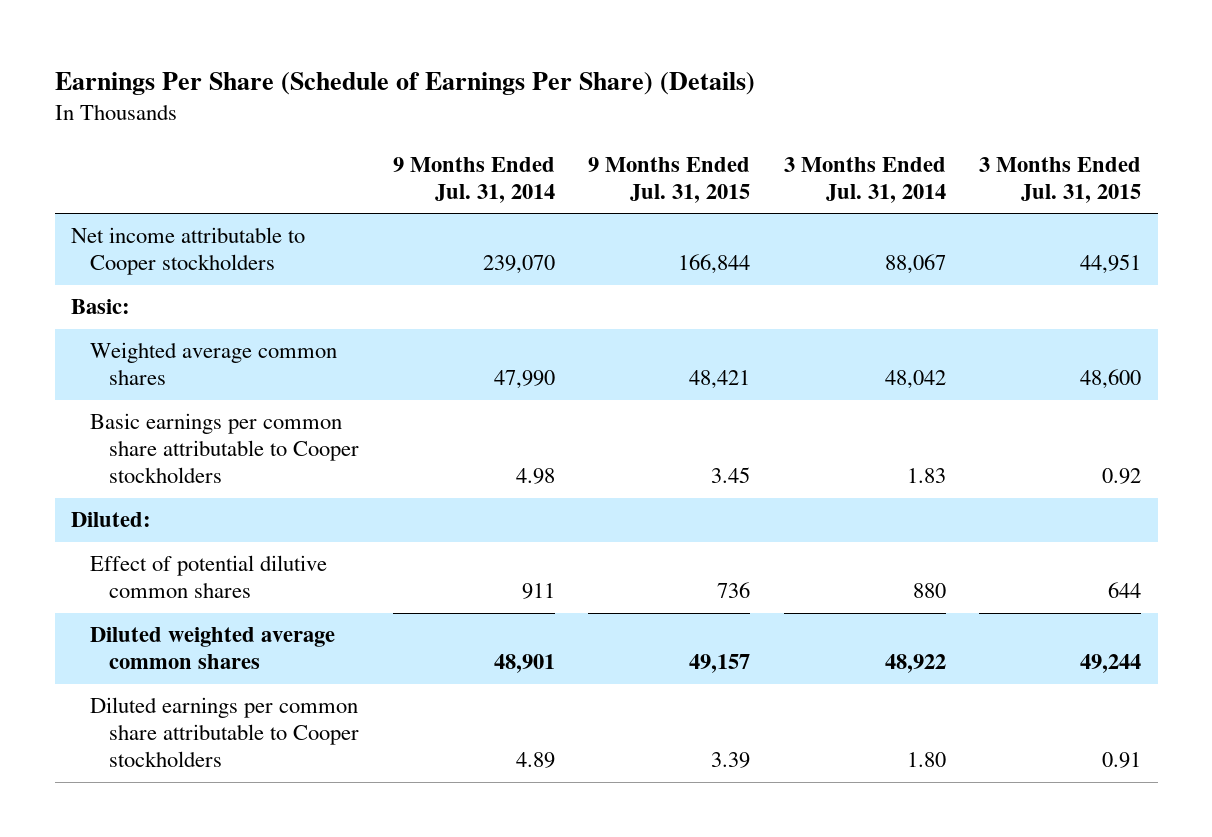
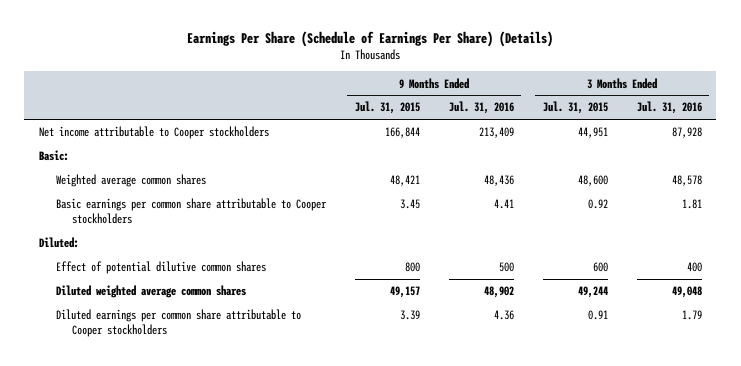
- | 9 Months Ended Jul. 31, 2014 | 9 Months Ended Jul. 31, 2015 | 3 Months Ended Jul. 31, 2014 | 3 Months Ended Jul. 31, 2015
+ | 9 Months Ended Jul. 31, 2015 | 9 Months Ended Jul. 31, 2016 | 3 Months Ended Jul. 31, 2015 | 3 Months Ended Jul. 31, 2016
- Effect of potential dilutive common shares | 911 | 736 | 880 | 644
+ Effect of potential dilutive common shares | 800 | 500 | 600 | 400

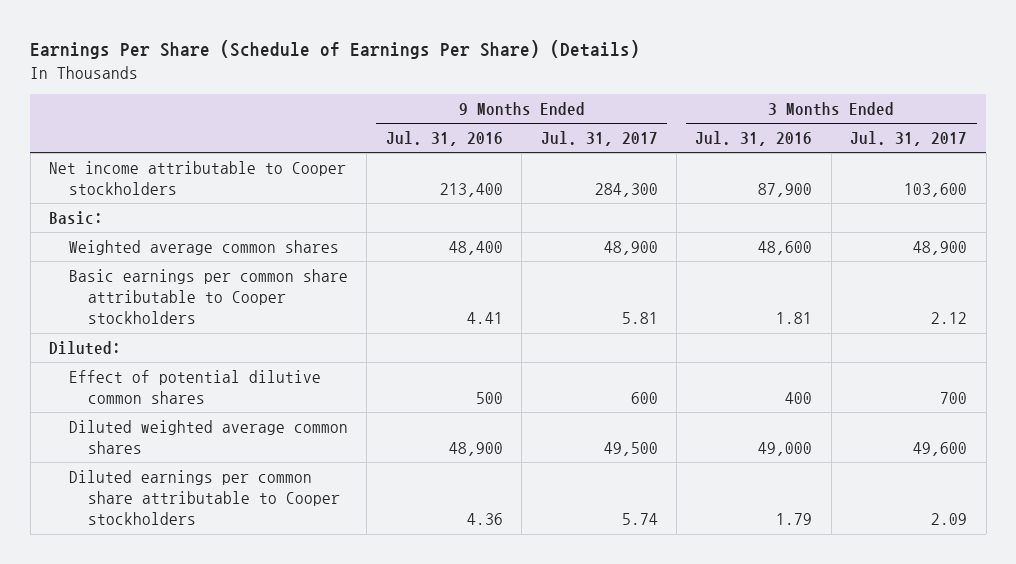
- | 9 Months Ended Jul. 31, 2015 | 9 Months Ended Jul. 31, 2016 | 3 Months Ended Jul. 31, 2015 | 3 Months Ended Jul. 31, 2016
+ | 9 Months Ended Jul. 31, 2016 | 9 Months Ended Jul. 31, 2017 | 3 Months Ended Jul. 31, 2016 | 3 Months Ended Jul. 31, 2017
- Net income attributable to Cooper stockholders | 166,844 | 213,409 | 44,951 | 87,928
+ Net income attributable to Cooper stockholders | 213,400 | 284,300 | 87,900 | 103,600
- Weighted average common shares | 48,421 | 48,436 | 48,600 | 48,578
+ Weighted average common shares | 48,400 | 48,900 | 48,600 | 48,900
- Diluted weighted average common shares | 49,157 | 48,902 | 49,244 | 49,048
+ Diluted weighted average common shares | 48,900 | 49,500 | 49,000 | 49,600

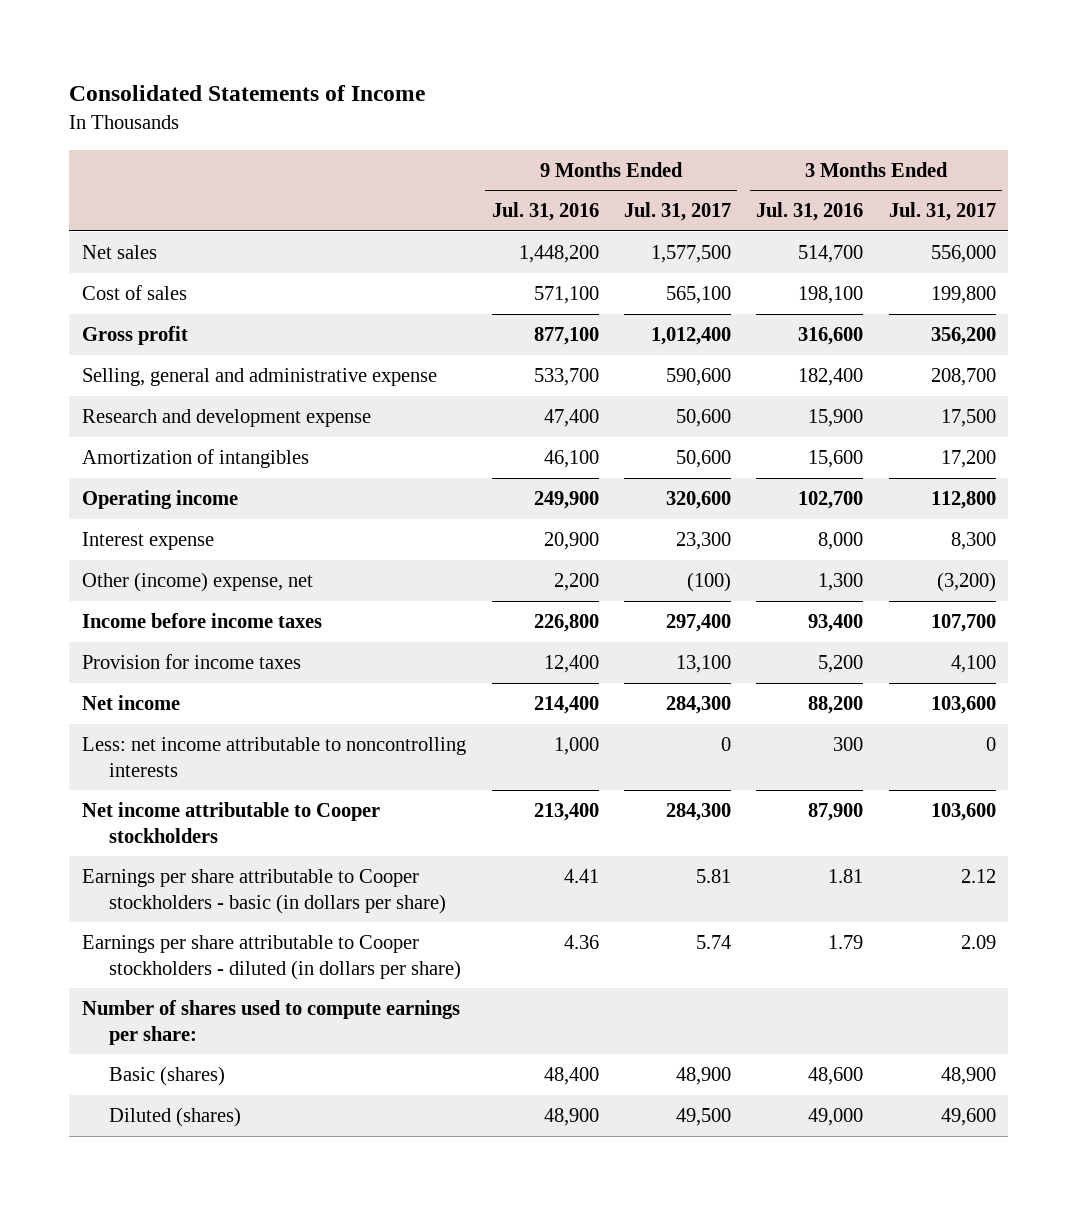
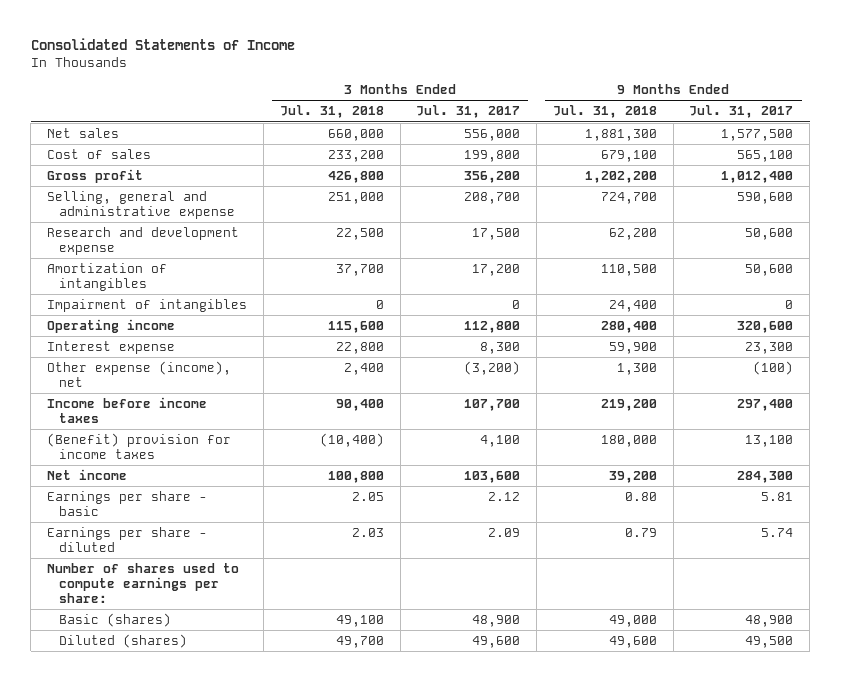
- | 9 Months Ended Jul. 31, 2016 | 9 Months Ended Jul. 31, 2017 | 3 Months Ended Jul. 31, 2016 | 3 Months Ended Jul. 31, 2017
+ | 3 Months Ended Jul. 31, 2018 | 3 Months Ended Jul. 31, 2017 | 9 Months Ended Jul. 31, 2018 | 9 Months Ended Jul. 31, 2017
+ Impairment of intangibles | 0 | 0 | 24,400 | 0
- Other (income) expense, net | 2,200 | (100) | 1,300 | (3,200)
+ Other expense (income), net | 2,400 | (3,200) | 1,300 | (100)
- Provision for income taxes | 12,400 | 13,100 | 5,200 | 4,100
+ (Benefit) provision for income taxes | (10,400) | 4,100 | 180,000 | 13,100
- Less: net income attributable to noncontrolling interests | 1,000 | 0 | 300 | 0
- Net income attributable to Cooper stockholders | 213,400 | 284,300 | 87,900 | 103,600
- Earnings per share attributable to Cooper stockholders - basic (in dollars per share) | 4.41 | 5.81 | 1.81 | 2.12
- Earnings per share attributable to Cooper stockholders - diluted (in dollars per share) | 4.36 | 5.74 | 1.79 | 2.09
+ Earnings per share - basic | 2.05 | 2.12 | 0.80 | 5.81
+ Earnings per share - diluted | 2.03 | 2.09 | 0.79 | 5.74

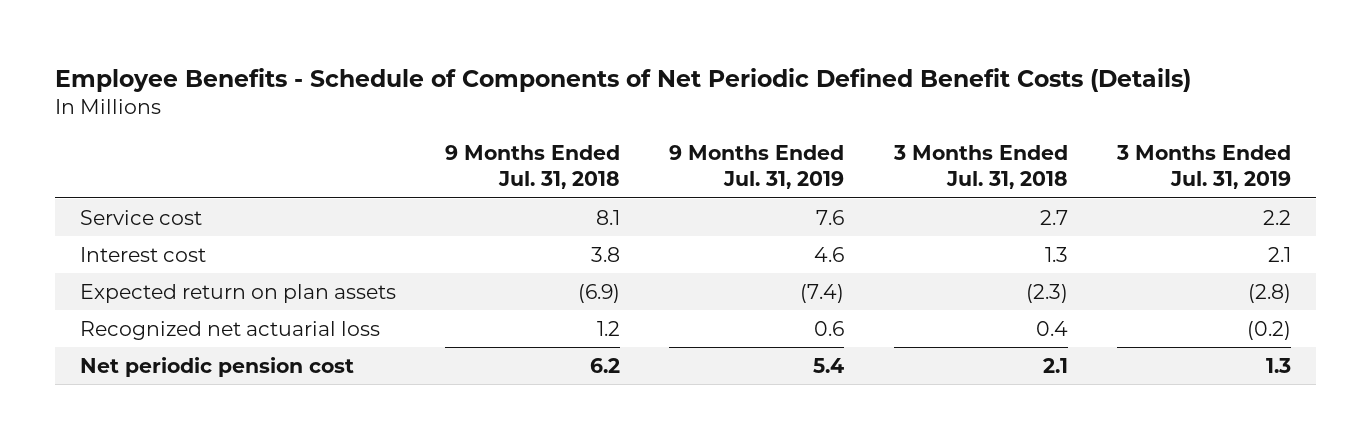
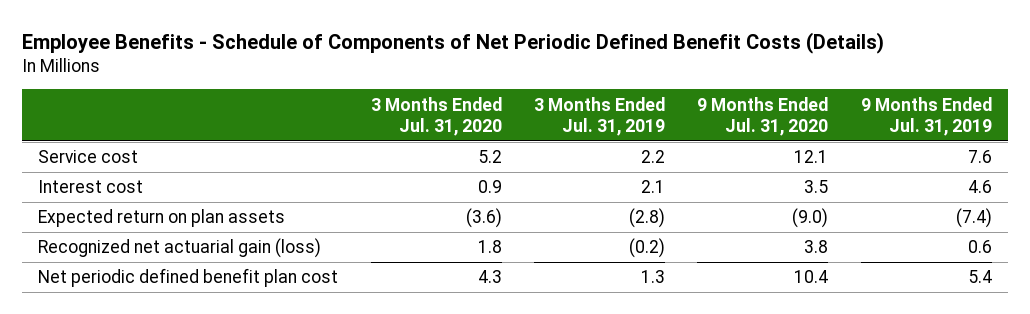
- | 9 Months Ended Jul. 31, 2018 | 9 Months Ended Jul. 31, 2019 | 3 Months Ended Jul. 31, 2018 | 3 Months Ended Jul. 31, 2019
+ | 3 Months Ended Jul. 31, 2020 | 3 Months Ended Jul. 31, 2019 | 9 Months Ended Jul. 31, 2020 | 9 Months Ended Jul. 31, 2019
- Recognized net actuarial loss | 1.2 | 0.6 | 0.4 | (0.2)
- Net periodic pension cost | 6.2 | 5.4 | 2.1 | 1.3
+ Recognized net actuarial gain (loss) | 1.8 | (0.2) | 3.8 | 0.6
+ Net periodic defined benefit plan cost | 4.3 | 1.3 | 10.4 | 5.4

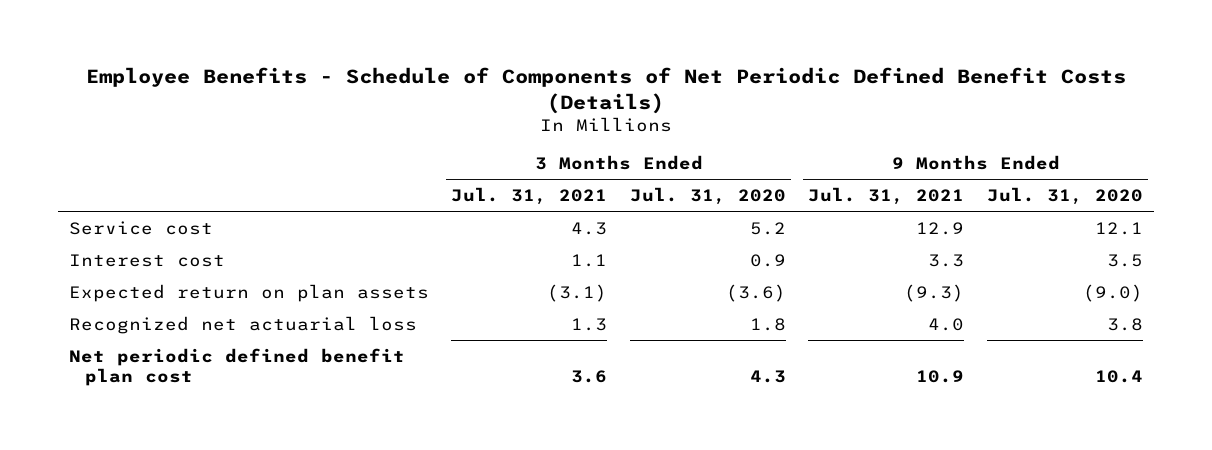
- | 3 Months Ended Jul. 31, 2020 | 3 Months Ended Jul. 31, 2019 | 9 Months Ended Jul. 31, 2020 | 9 Months Ended Jul. 31, 2019
+ | 3 Months Ended Jul. 31, 2021 | 3 Months Ended Jul. 31, 2020 | 9 Months Ended Jul. 31, 2021 | 9 Months Ended Jul. 31, 2020
- Recognized net actuarial gain (loss) | 1.8 | (0.2) | 3.8 | 0.6
+ Recognized net actuarial loss | 1.3 | 1.8 | 4.0 | 3.8

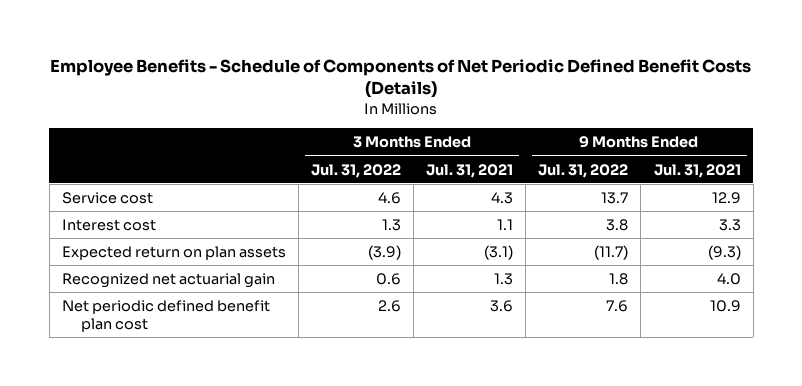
- | 3 Months Ended Jul. 31, 2021 | 3 Months Ended Jul. 31, 2020 | 9 Months Ended Jul. 31, 2021 | 9 Months Ended Jul. 31, 2020
+ | 3 Months Ended Jul. 31, 2022 | 3 Months Ended Jul. 31, 2021 | 9 Months Ended Jul. 31, 2022 | 9 Months Ended Jul. 31, 2021
- Recognized net actuarial loss | 1.3 | 1.8 | 4.0 | 3.8
+ Recognized net actuarial gain | 0.6 | 1.3 | 1.8 | 4.0

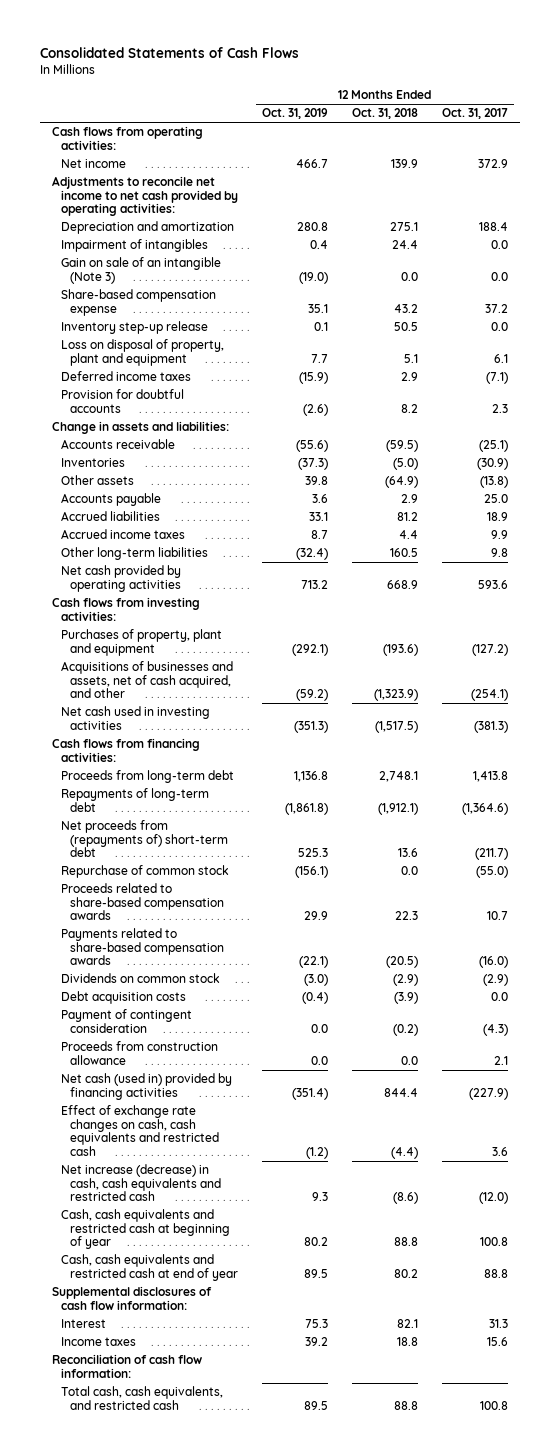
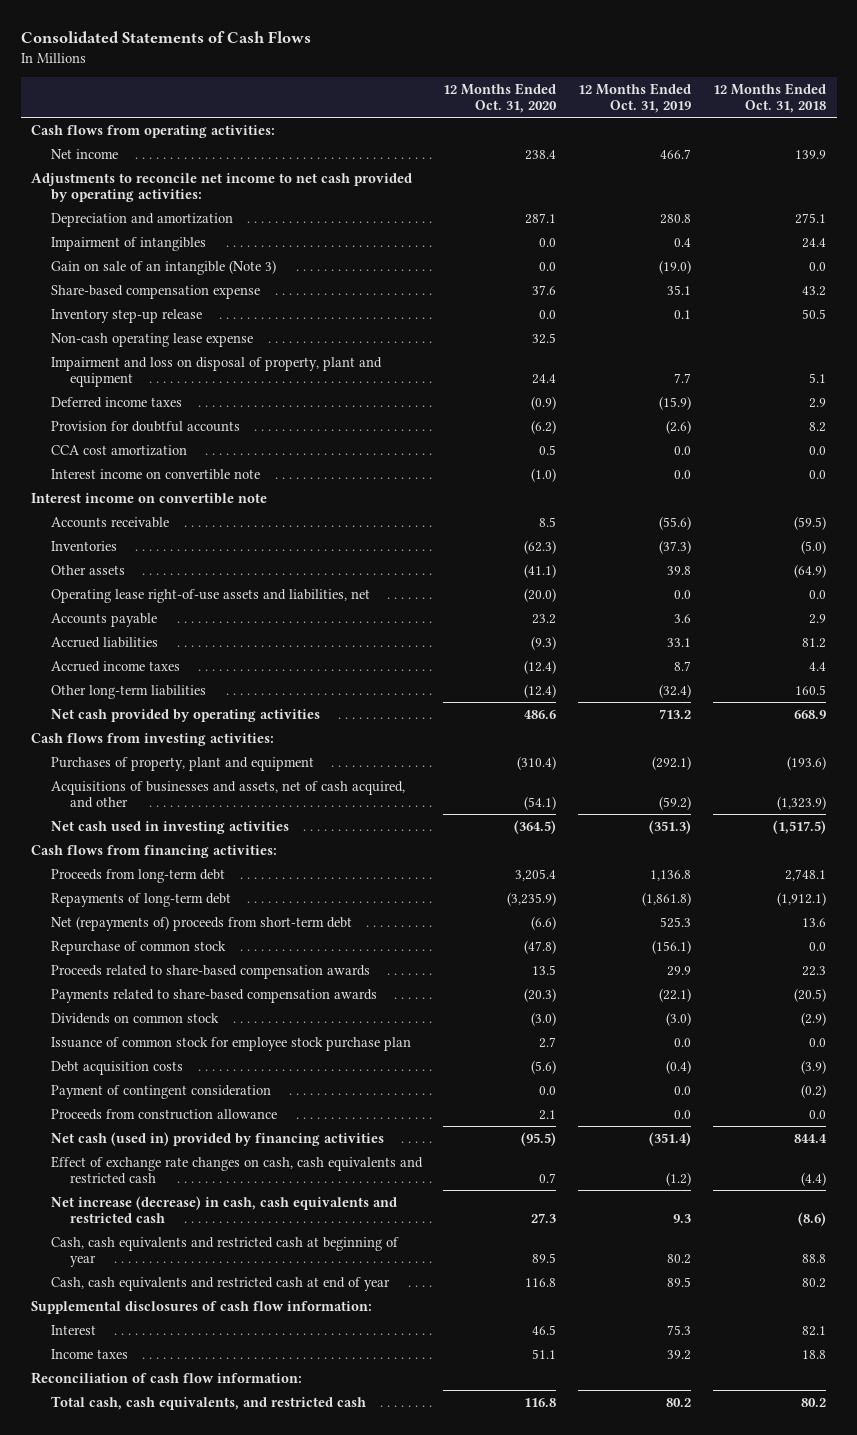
- | 12 Months Ended Oct. 31, 2019 | 12 Months Ended Oct. 31, 2018 | 12 Months Ended Oct. 31, 2017
+ | 12 Months Ended Oct. 31, 2020 | 12 Months Ended Oct. 31, 2019 | 12 Months Ended Oct. 31, 2018
- Loss on disposal of property, plant and equipment | 7.7 | 5.1 | 6.1
+ Non-cash operating lease expense | 32.5 | |
+ Impairment and loss on disposal of property, plant and equipment | 24.4 | 7.7 | 5.1
- Change in assets and liabilities:
+ CCA cost amortization | 0.5 | 0.0 | 0.0
+ Interest income on convertible note | (1.0) | 0.0 | 0.0
+ Interest income on convertible note
+ Operating lease right-of-use assets and liabilities, net | (20.0) | 0.0 | 0.0
- Net proceeds from (repayments of) short-term debt | 525.3 | 13.6 | (211.7)
+ Net (repayments of) proceeds from short-term debt | (6.6) | 525.3 | 13.6
+ Issuance of common stock for employee stock purchase plan | 2.7 | 0.0 | 0.0
- Total cash, cash equivalents, and restricted cash | 89.5 | 88.8 | 100.8
+ Total cash, cash equivalents, and restricted cash | 116.8 | 80.2 | 80.2

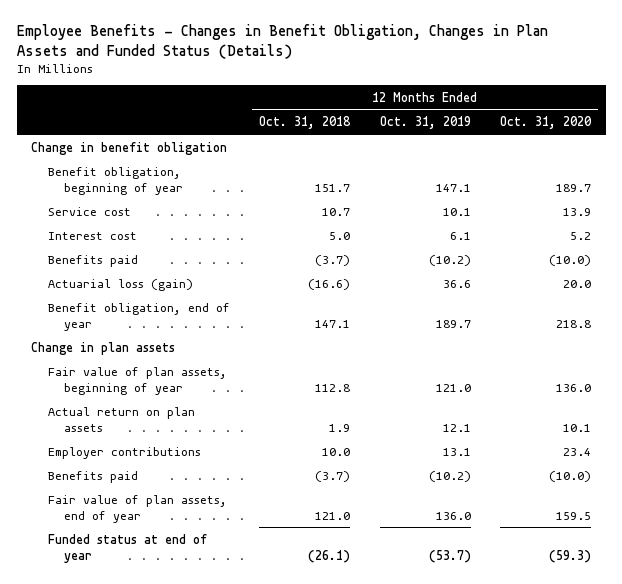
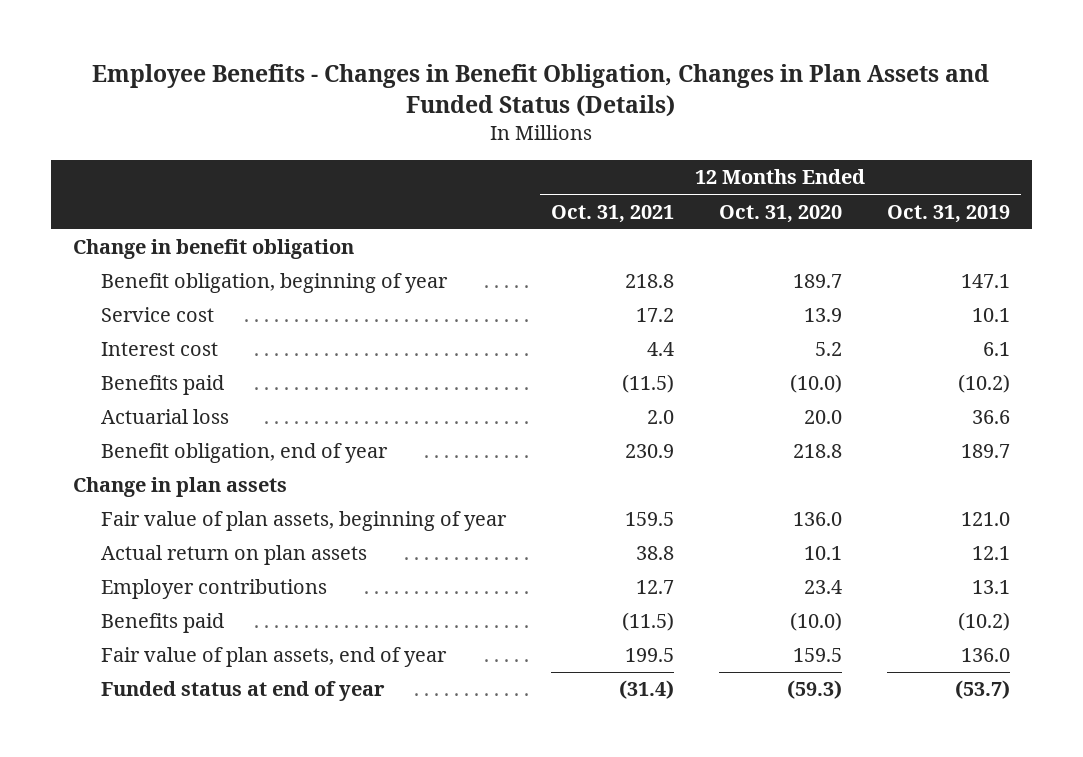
- | 12 Months Ended Oct. 31, 2018 | 12 Months Ended Oct. 31, 2019 | 12 Months Ended Oct. 31, 2020
+ | 12 Months Ended Oct. 31, 2021 | 12 Months Ended Oct. 31, 2020 | 12 Months Ended Oct. 31, 2019
- Actuarial loss (gain) | (16.6) | 36.6 | 20.0
+ Actuarial loss | 2.0 | 20.0 | 36.6

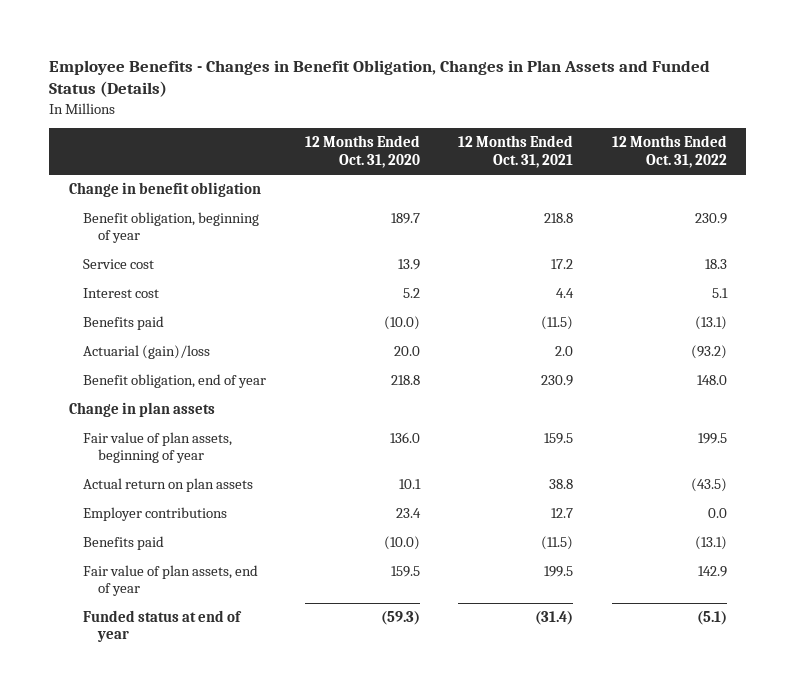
- | 12 Months Ended Oct. 31, 2021 | 12 Months Ended Oct. 31, 2020 | 12 Months Ended Oct. 31, 2019
+ | 12 Months Ended Oct. 31, 2020 | 12 Months Ended Oct. 31, 2021 | 12 Months Ended Oct. 31, 2022
- Actuarial loss | 2.0 | 20.0 | 36.6
+ Actuarial (gain)/loss | 20.0 | 2.0 | (93.2)

